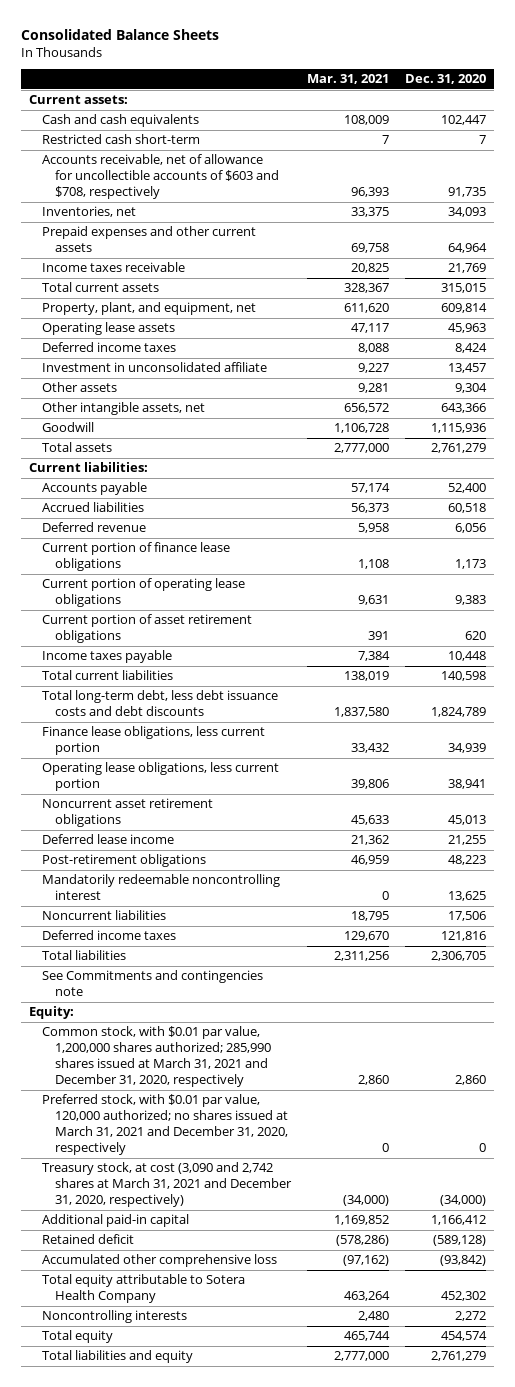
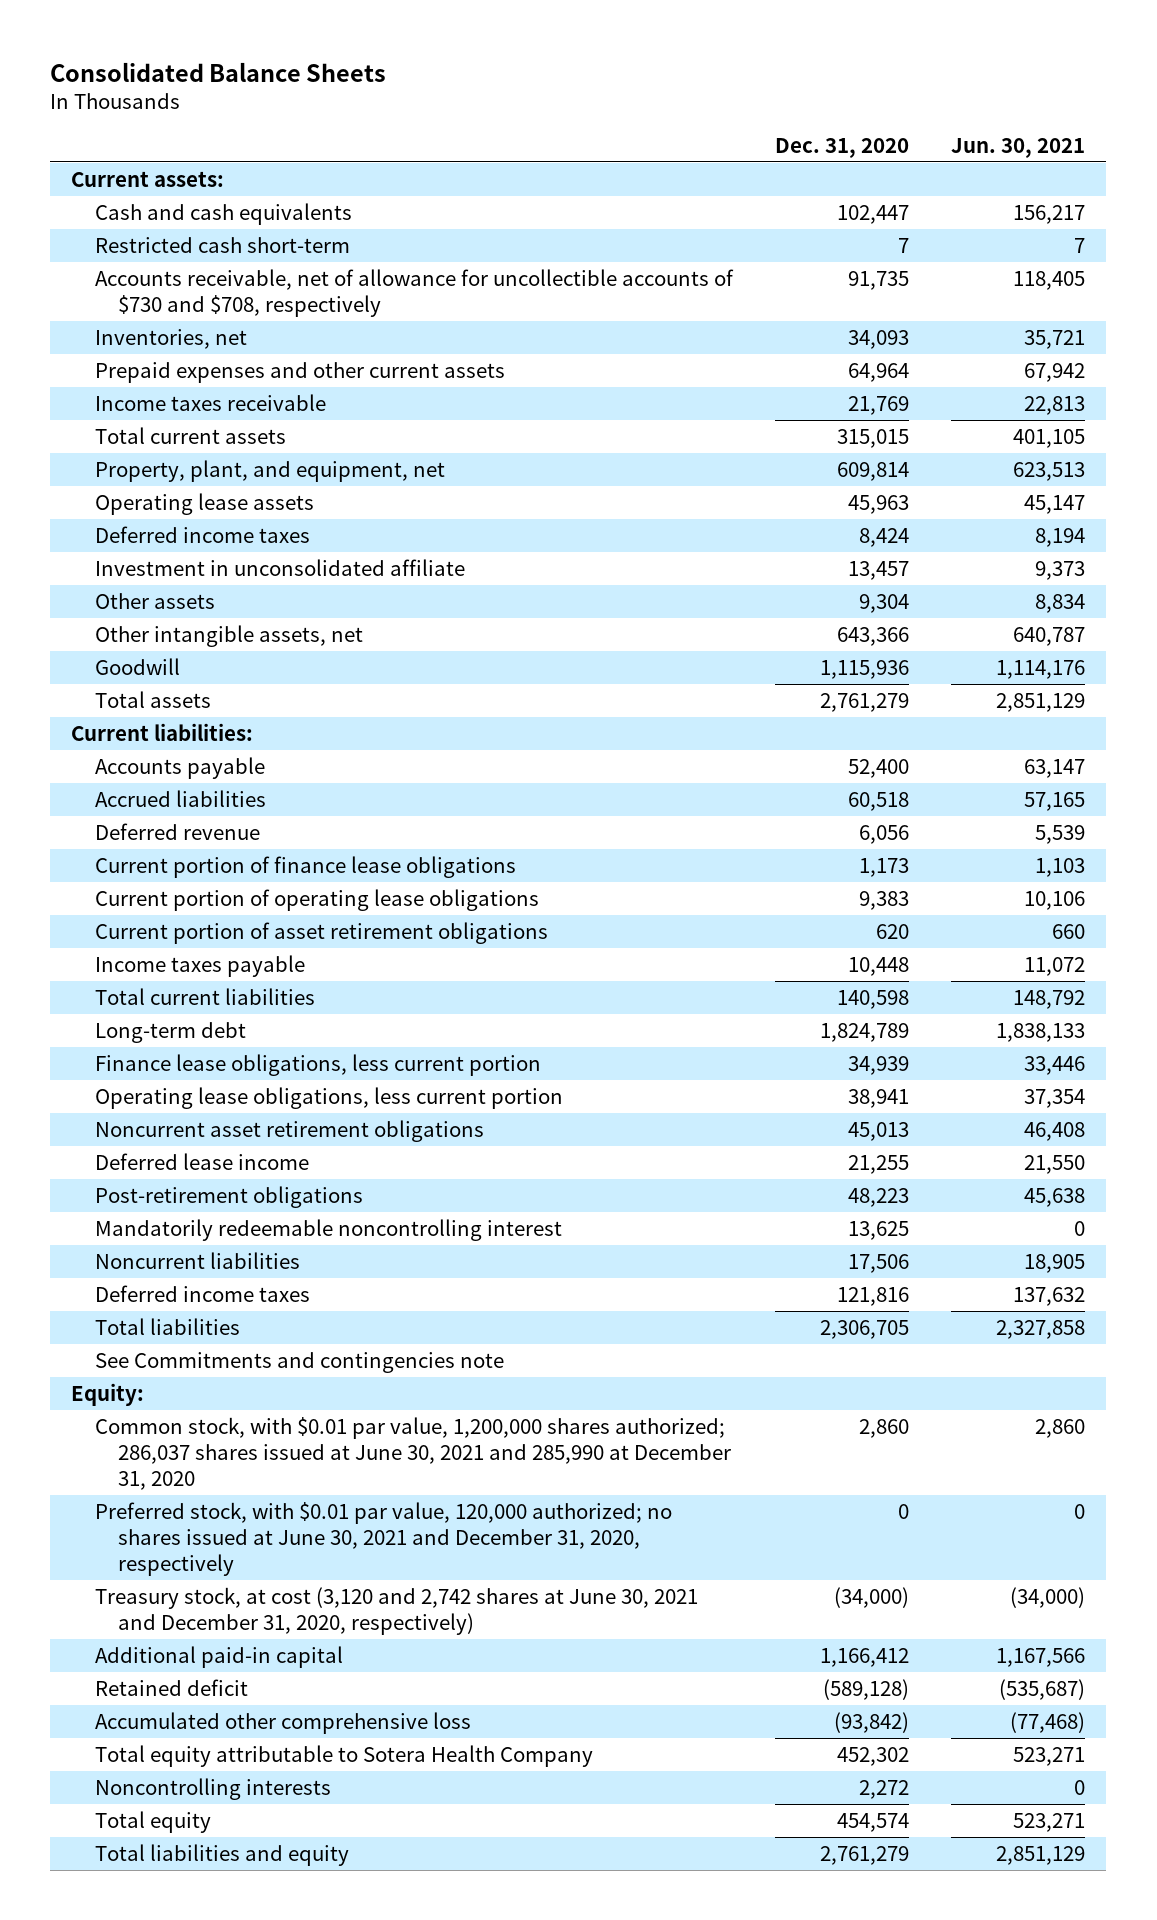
- | Mar. 31, 2021 | Dec. 31, 2020
+ | Dec. 31, 2020 | Jun. 30, 2021
- Accounts receivable, net of allowance for uncollectible accounts of $603 and $708, respectively | 96,393 | 91,735
+ Accounts receivable, net of allowance for uncollectible accounts of $730 and $708, respectively | 91,735 | 118,405
- Total long-term debt, less debt issuance costs and debt discounts | 1,837,580 | 1,824,789
+ Long-term debt | 1,824,789 | 1,838,133
- Common stock, with $0.01 par value, 1,200,000 shares authorized; 285,990 shares issued at March 31, 2021 and December 31, 2020, respectively | 2,860 | 2,860
- Preferred stock, with $0.01 par value, 120,000 authorized; no shares issued at March 31, 2021 and December 31, 2020, respectively | 0 | 0
- Treasury stock, at cost (3,090 and 2,742 shares at March 31, 2021 and December 31, 2020, respectively) | (34,000) | (34,000)
+ Common stock, with $0.01 par value, 1,200,000 shares authorized; 286,037 shares issued at June 30, 2021 and 285,990 at December 31, 2020 | 2,860 | 2,860
+ Preferred stock, with $0.01 par value, 120,000 authorized; no shares issued at June 30, 2021 and December 31, 2020, respectively | 0 | 0
+ Treasury stock, at cost (3,120 and 2,742 shares at June 30, 2021 and December 31, 2020, respectively) | (34,000) | (34,000)

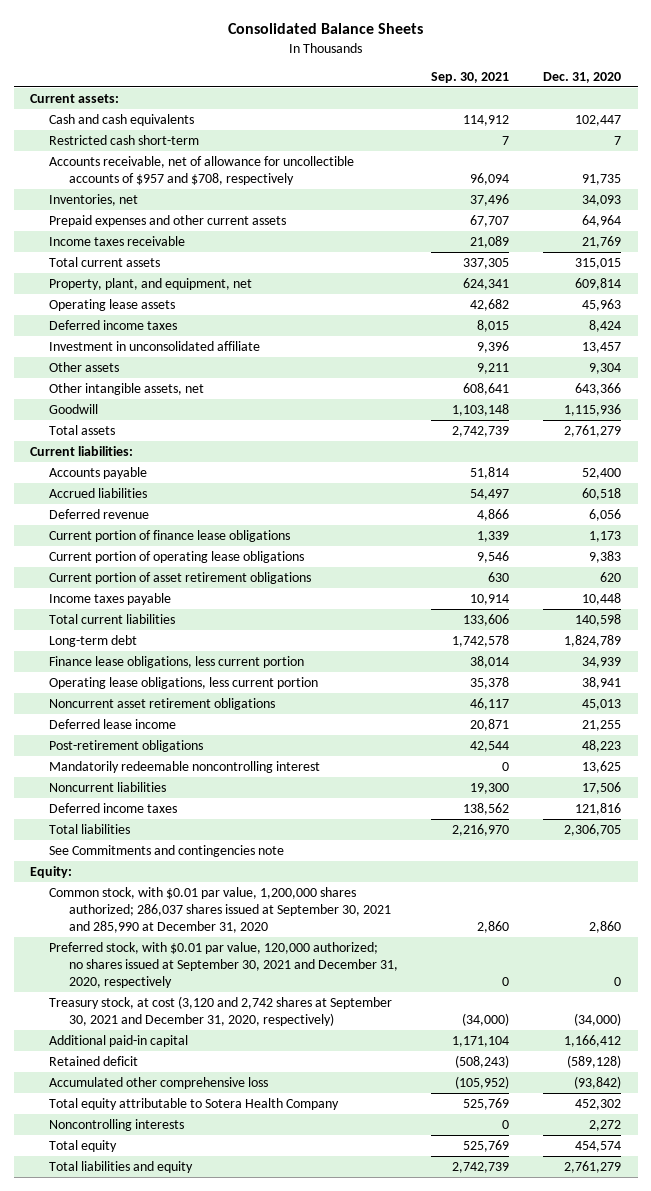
- | Dec. 31, 2020 | Jun. 30, 2021
+ | Sep. 30, 2021 | Dec. 31, 2020
- Accounts receivable, net of allowance for uncollectible accounts of $730 and $708, respectively | 91,735 | 118,405
+ Accounts receivable, net of allowance for uncollectible accounts of $957 and $708, respectively | 96,094 | 91,735
- Common stock, with $0.01 par value, 1,200,000 shares authorized; 286,037 shares issued at June 30, 2021 and 285,990 at December 31, 2020 | 2,860 | 2,860
- Preferred stock, with $0.01 par value, 120,000 authorized; no shares issued at June 30, 2021 and December 31, 2020, respectively | 0 | 0
- Treasury stock, at cost (3,120 and 2,742 shares at June 30, 2021 and December 31, 2020, respectively) | (34,000) | (34,000)
+ Common stock, with $0.01 par value, 1,200,000 shares authorized; 286,037 shares issued at September 30, 2021 and 285,990 at December 31, 2020 | 2,860 | 2,860
+ Preferred stock, with $0.01 par value, 120,000 authorized; no shares issued at September 30, 2021 and December 31, 2020, respectively | 0 | 0
+ Treasury stock, at cost (3,120 and 2,742 shares at September 30, 2021 and December 31, 2020, respectively) | (34,000) | (34,000)

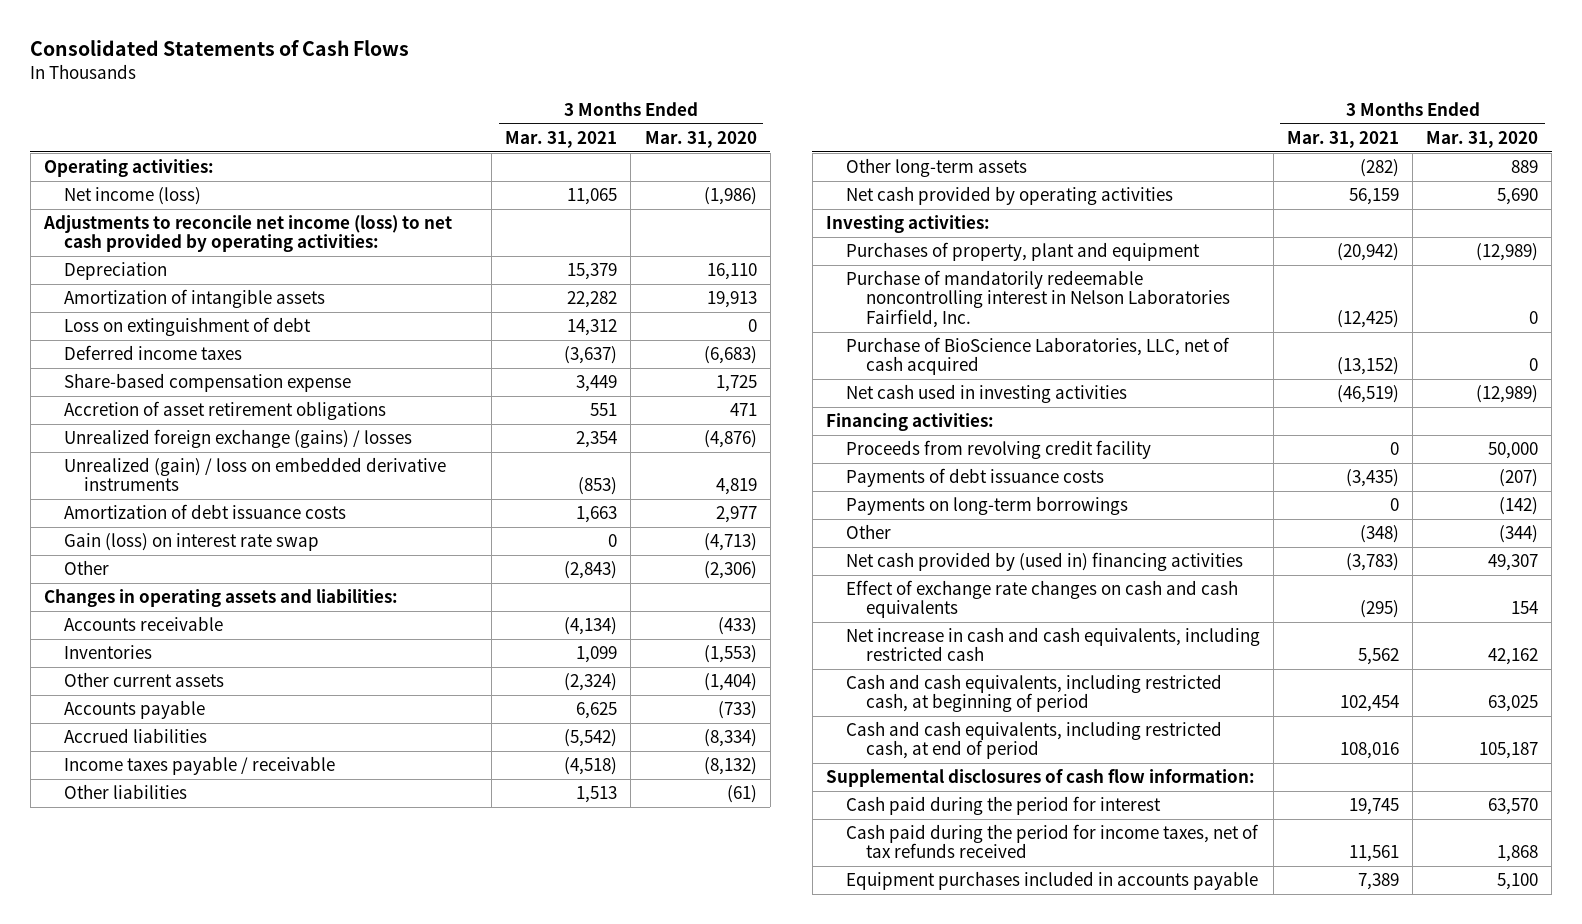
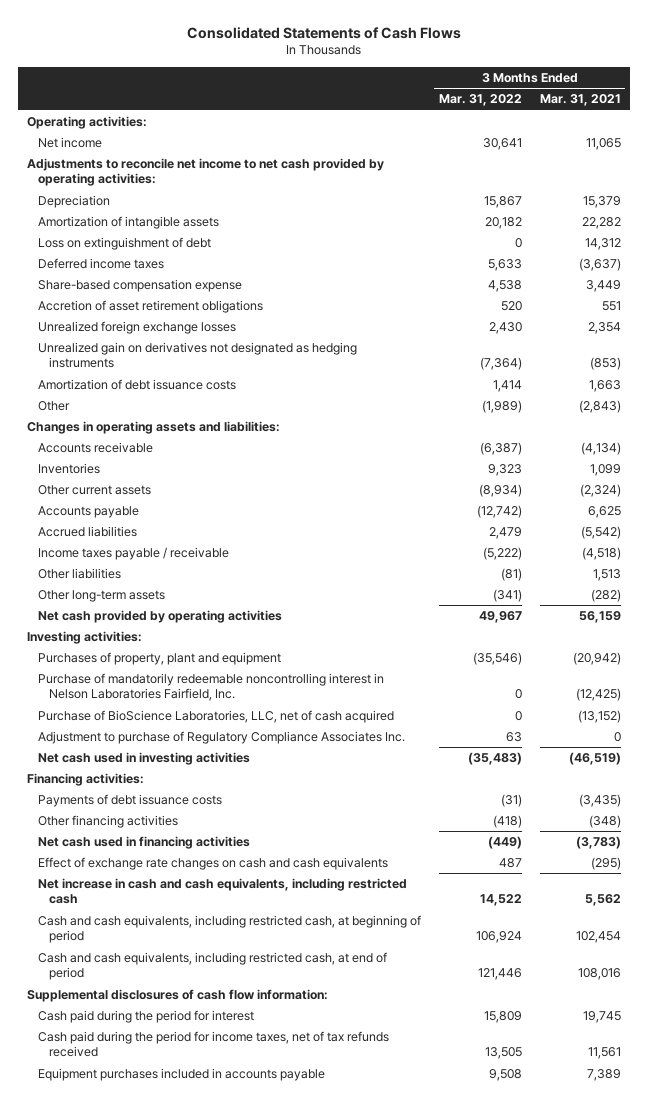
- | 3 Months Ended Mar. 31, 2021 | 3 Months Ended Mar. 31, 2020
+ | 3 Months Ended Mar. 31, 2022 | 3 Months Ended Mar. 31, 2021
- Net income (loss) | 11,065 | (1,986)
- Adjustments to reconcile net income (loss) to net cash provided by operating activities:
+ Net income | 30,641 | 11,065
+ Adjustments to reconcile net income to net cash provided by operating activities:
- Unrealized foreign exchange (gains) / losses | 2,354 | (4,876)
- Unrealized (gain) / loss on embedded derivative instruments | (853) | 4,819
+ Unrealized foreign exchange losses | 2,430 | 2,354
+ Unrealized gain on derivatives not designated as hedging instruments | (7,364) | (853)
- Gain (loss) on interest rate swap | 0 | (4,713)
+ Adjustment to purchase of Regulatory Compliance Associates Inc. | 63 | 0
- Proceeds from revolving credit facility | 0 | 50,000
- Payments on long-term borrowings | 0 | (142)
- Other | (348) | (344)
- Net cash provided by (used in) financing activities | (3,783) | 49,307
+ Other financing activities | (418) | (348)
+ Net cash used in financing activities | (449) | (3,783)

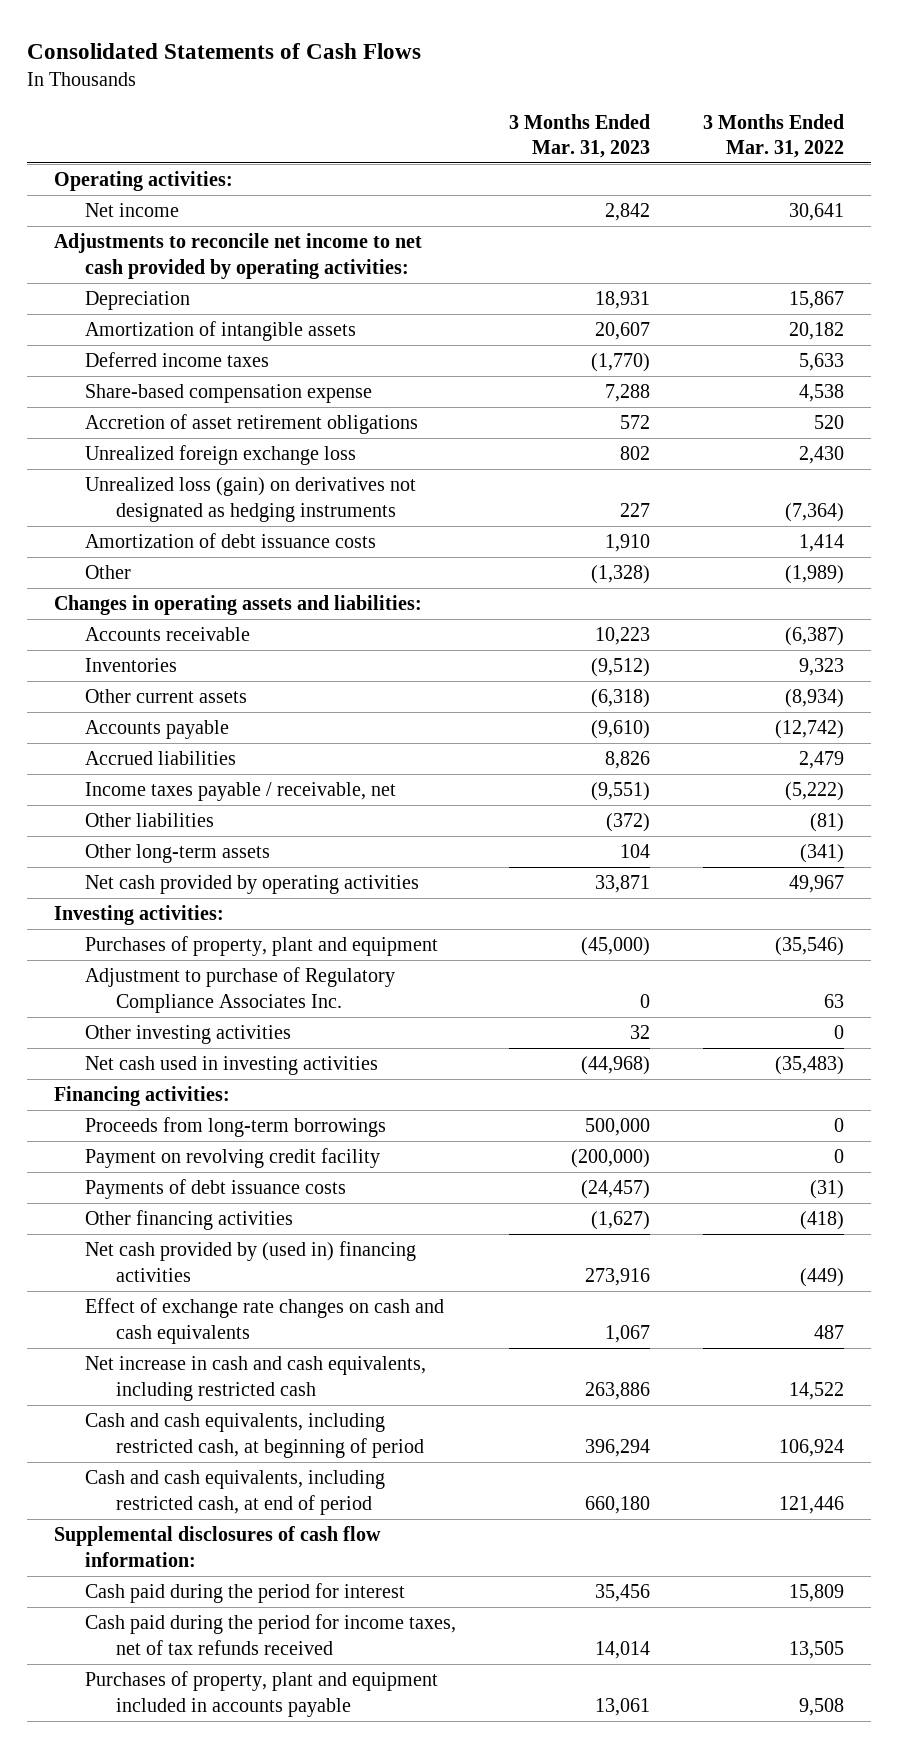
- | 3 Months Ended Mar. 31, 2022 | 3 Months Ended Mar. 31, 2021
+ | 3 Months Ended Mar. 31, 2023 | 3 Months Ended Mar. 31, 2022
- Loss on extinguishment of debt | 0 | 14,312
- Unrealized foreign exchange losses | 2,430 | 2,354
- Unrealized gain on derivatives not designated as hedging instruments | (7,364) | (853)
+ Unrealized foreign exchange loss | 802 | 2,430
+ Unrealized loss (gain) on derivatives not designated as hedging instruments | 227 | (7,364)
- Income taxes payable / receivable | (5,222) | (4,518)
+ Income taxes payable / receivable, net | (9,551) | (5,222)
- Purchase of mandatorily redeemable noncontrolling interest in Nelson Laboratories Fairfield, Inc. | 0 | (12,425)
- Purchase of BioScience Laboratories, LLC, net of cash acquired | 0 | (13,152)
+ Other investing activities | 32 | 0
+ Proceeds from long-term borrowings | 500,000 | 0
+ Payment on revolving credit facility | (200,000) | 0
- Net cash used in financing activities | (449) | (3,783)
+ Net cash provided by (used in) financing activities | 273,916 | (449)
- Equipment purchases included in accounts payable | 9,508 | 7,389
+ Purchases of property, plant and equipment included in accounts payable | 13,061 | 9,508

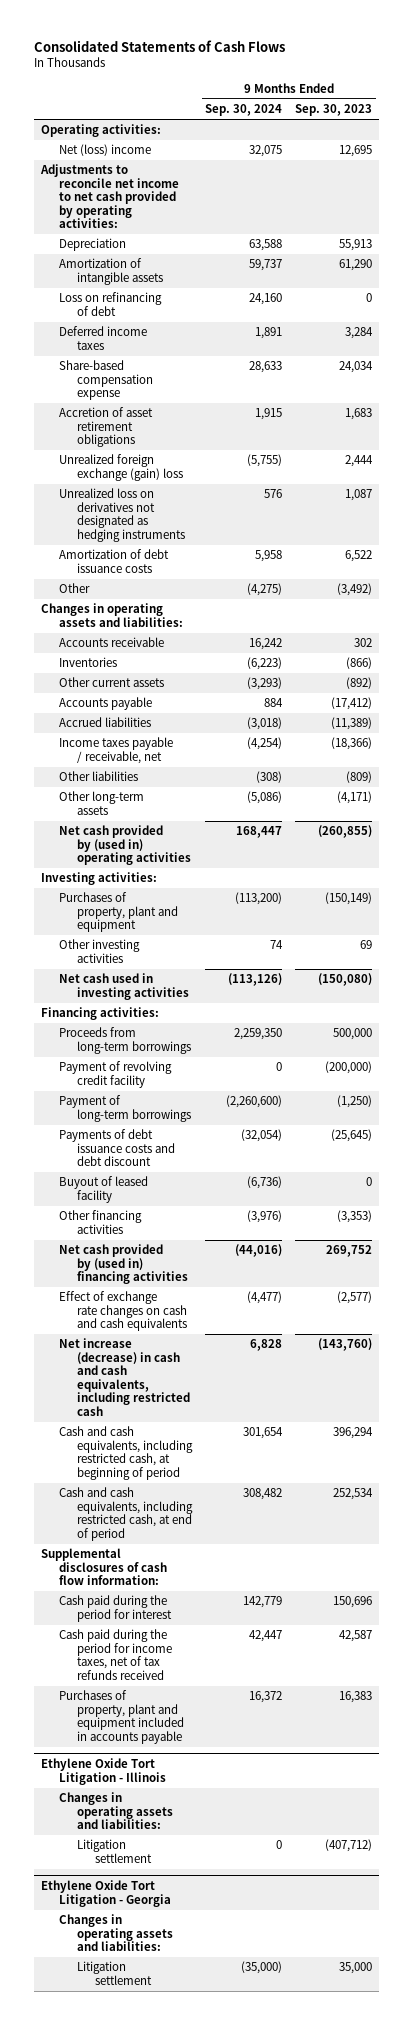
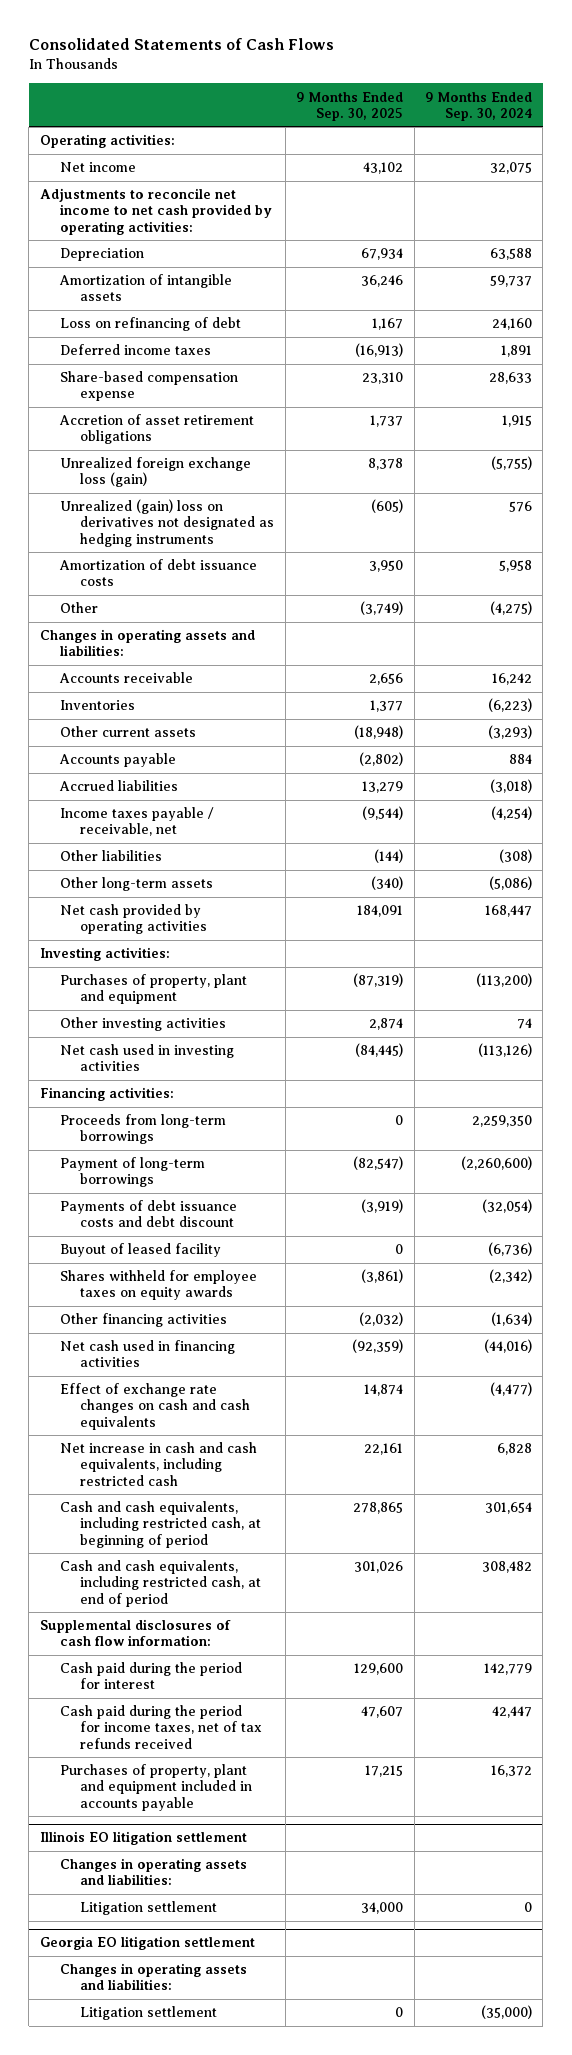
- | 9 Months Ended Sep. 30, 2024 | 9 Months Ended Sep. 30, 2023
+ | 9 Months Ended Sep. 30, 2025 | 9 Months Ended Sep. 30, 2024
- Net (loss) income | 32,075 | 12,695
+ Net income | 43,102 | 32,075
- Unrealized foreign exchange (gain) loss | (5,755) | 2,444
- Unrealized loss on derivatives not designated as hedging instruments | 576 | 1,087
+ Unrealized foreign exchange loss (gain) | 8,378 | (5,755)
+ Unrealized (gain) loss on derivatives not designated as hedging instruments | (605) | 576
- Net cash provided by (used in) operating activities | 168,447 | (260,855)
+ Net cash provided by operating activities | 184,091 | 168,447
- Payment of revolving credit facility | 0 | (200,000)
- Other financing activities | (3,976) | (3,353)
- Net cash provided by (used in) financing activities | (44,016) | 269,752
+ Shares withheld for employee taxes on equity awards | (3,861) | (2,342)
+ Other financing activities | (2,032) | (1,634)
+ Net cash used in financing activities | (92,359) | (44,016)
- Net increase (decrease) in cash and cash equivalents, including restricted cash | 6,828 | (143,760)
+ Net increase in cash and cash equivalents, including restricted cash | 22,161 | 6,828
- Ethylene Oxide Tort Litigation - Illinois
+ Illinois EO litigation settlement
- Ethylene Oxide Tort Litigation - Georgia
+ Georgia EO litigation settlement

